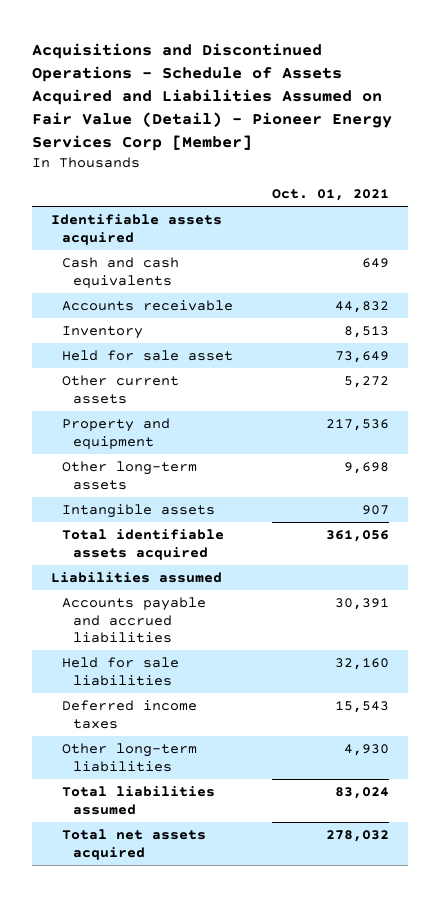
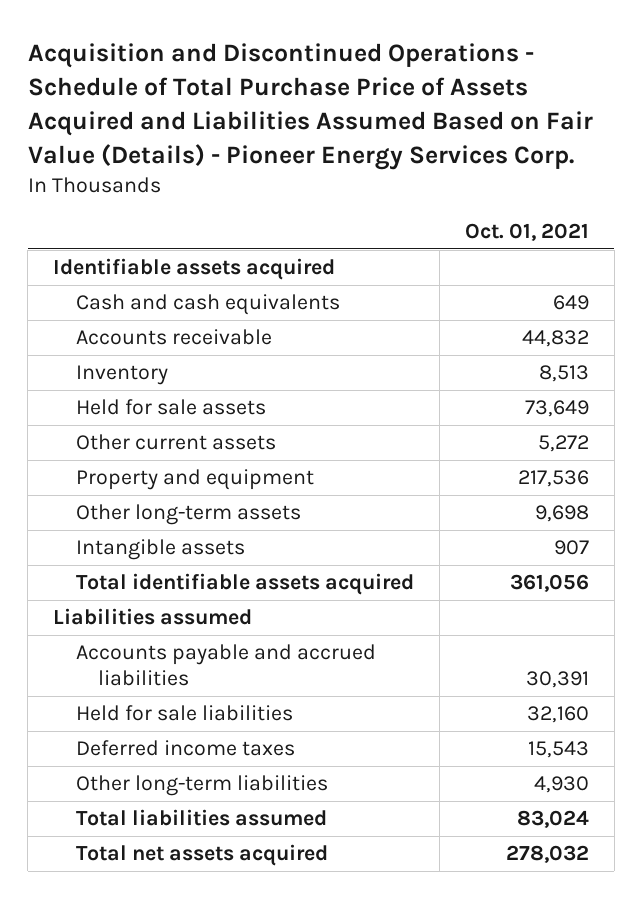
- Acquisitions and Discontinued Operations - Schedule of Assets Acquired and Liabilities Assumed on Fair Value (Detail) - Pioneer Energy Services Corp [Member]
+ Acquisition and Discontinued Operations - Schedule of Total Purchase Price of Assets Acquired and Liabilities Assumed Based on Fair Value (Details) - Pioneer Energy Services Corp.
- Held for sale asset | 73,649
+ Held for sale assets | 73,649

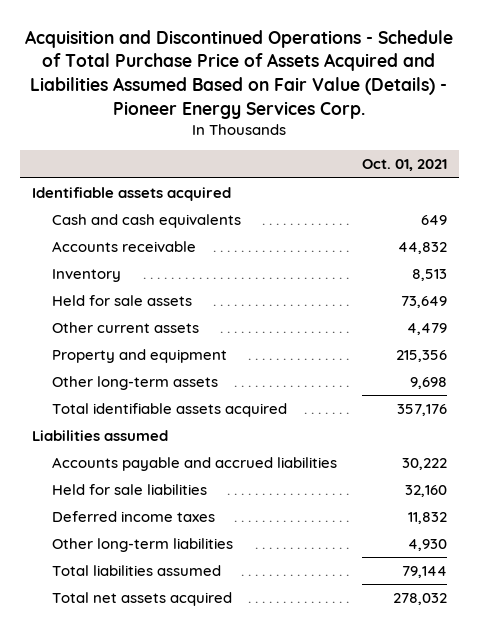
- Other current assets | 5,272
- Property and equipment | 217,536
+ Other current assets | 4,479
+ Property and equipment | 215,356
- Intangible assets | 907
- Total identifiable assets acquired | 361,056
+ Total identifiable assets acquired | 357,176
- Accounts payable and accrued liabilities | 30,391
+ Accounts payable and accrued liabilities | 30,222
- Deferred income taxes | 15,543
+ Deferred income taxes | 11,832
- Total liabilities assumed | 83,024
+ Total liabilities assumed | 79,144

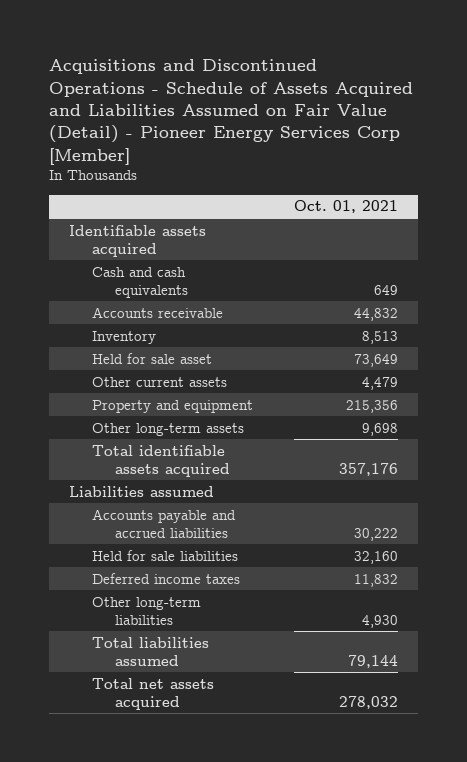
- Acquisition and Discontinued Operations - Schedule of Total Purchase Price of Assets Acquired and Liabilities Assumed Based on Fair Value (Details) - Pioneer Energy Services Corp.
+ Acquisitions and Discontinued Operations - Schedule of Assets Acquired and Liabilities Assumed on Fair Value (Detail) - Pioneer Energy Services Corp [Member]
- Held for sale assets | 73,649
+ Held for sale asset | 73,649

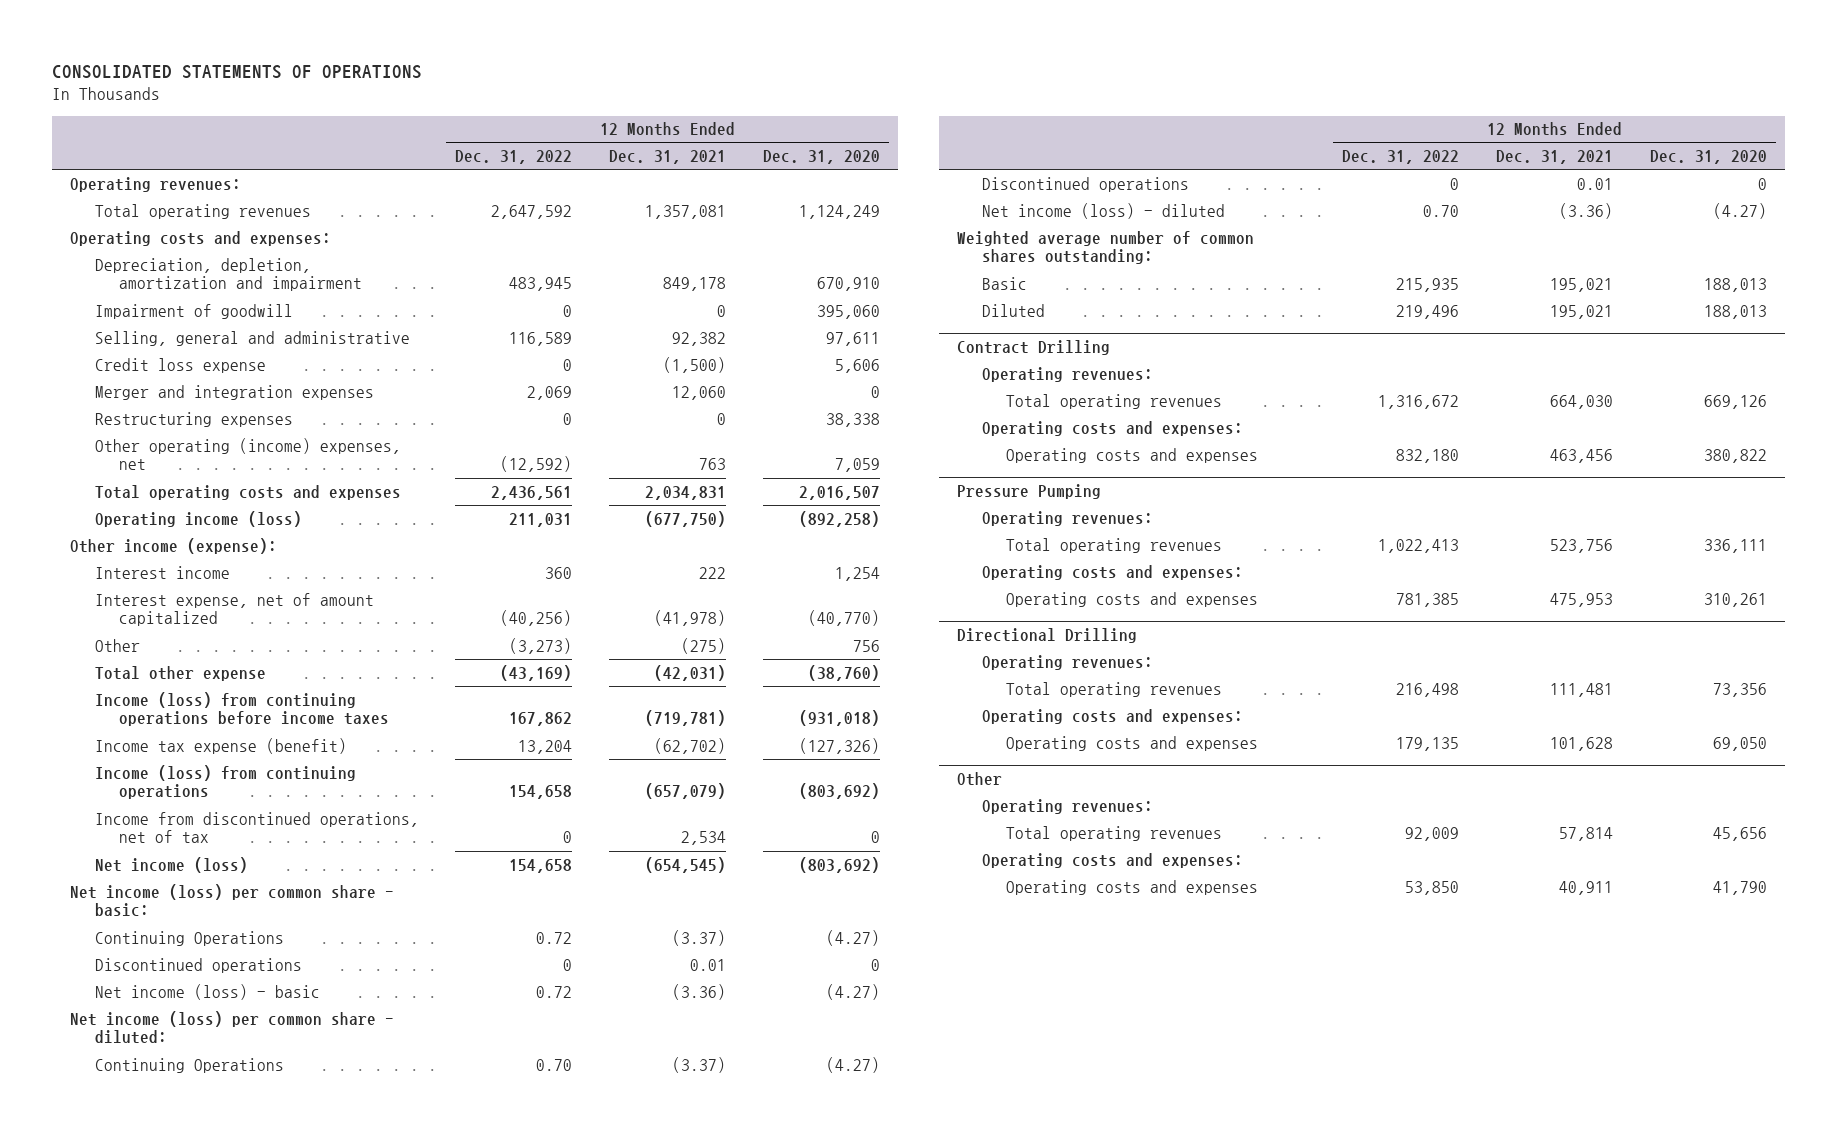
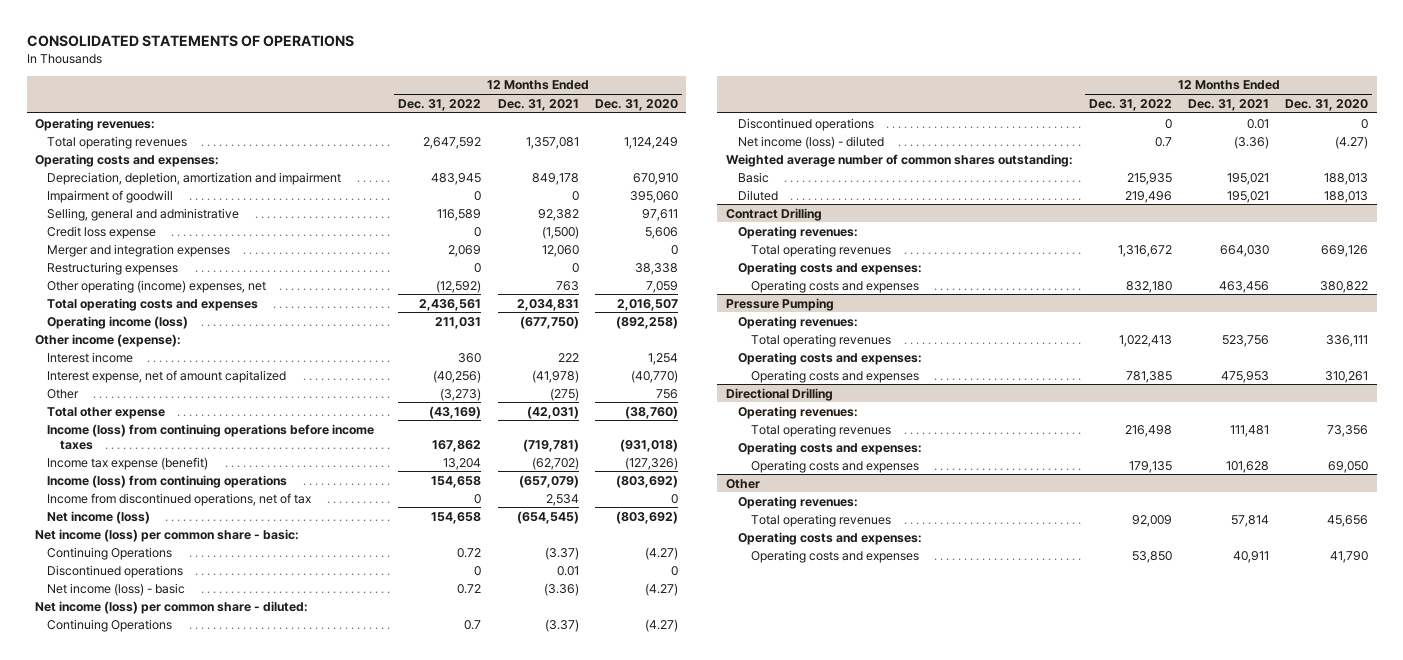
- Continuing Operations | 0.70 | (3.37) | (4.27)
+ Continuing Operations | 0.7 | (3.37) | (4.27)
- Net income (loss) - diluted | 0.70 | (3.36) | (4.27)
+ Net income (loss) - diluted | 0.7 | (3.36) | (4.27)

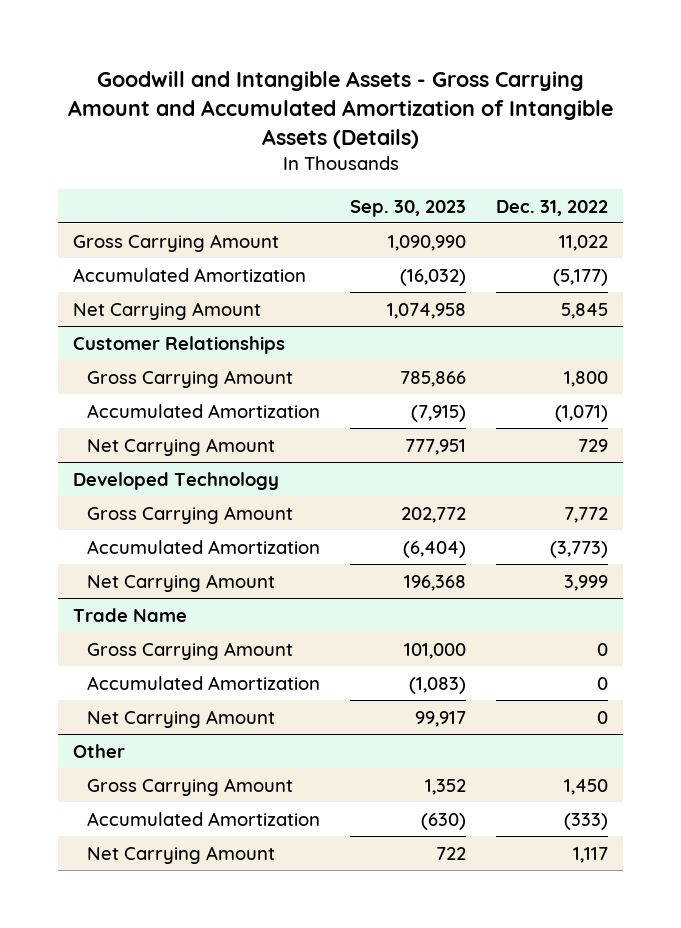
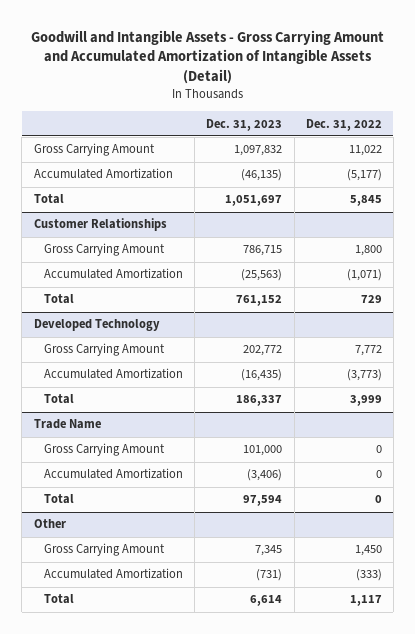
- Goodwill and Intangible Assets - Gross Carrying Amount and Accumulated Amortization of Intangible Assets (Details)
+ Goodwill and Intangible Assets - Gross Carrying Amount and Accumulated Amortization of Intangible Assets (Detail)
- | Sep. 30, 2023 | Dec. 31, 2022
+ | Dec. 31, 2023 | Dec. 31, 2022
- Net Carrying Amount | 1,074,958 | 5,845
+ Total | 1,051,697 | 5,845
@ Customer Relationships
- Net Carrying Amount | 777,951 | 729
+ Total | 761,152 | 729
@ Developed Technology
- Net Carrying Amount | 196,368 | 3,999
+ Total | 186,337 | 3,999
@ Trade Name
- Net Carrying Amount | 99,917 | 0
+ Total | 97,594 | 0
@ Other
- Net Carrying Amount | 722 | 1,117
+ Total | 6,614 | 1,117

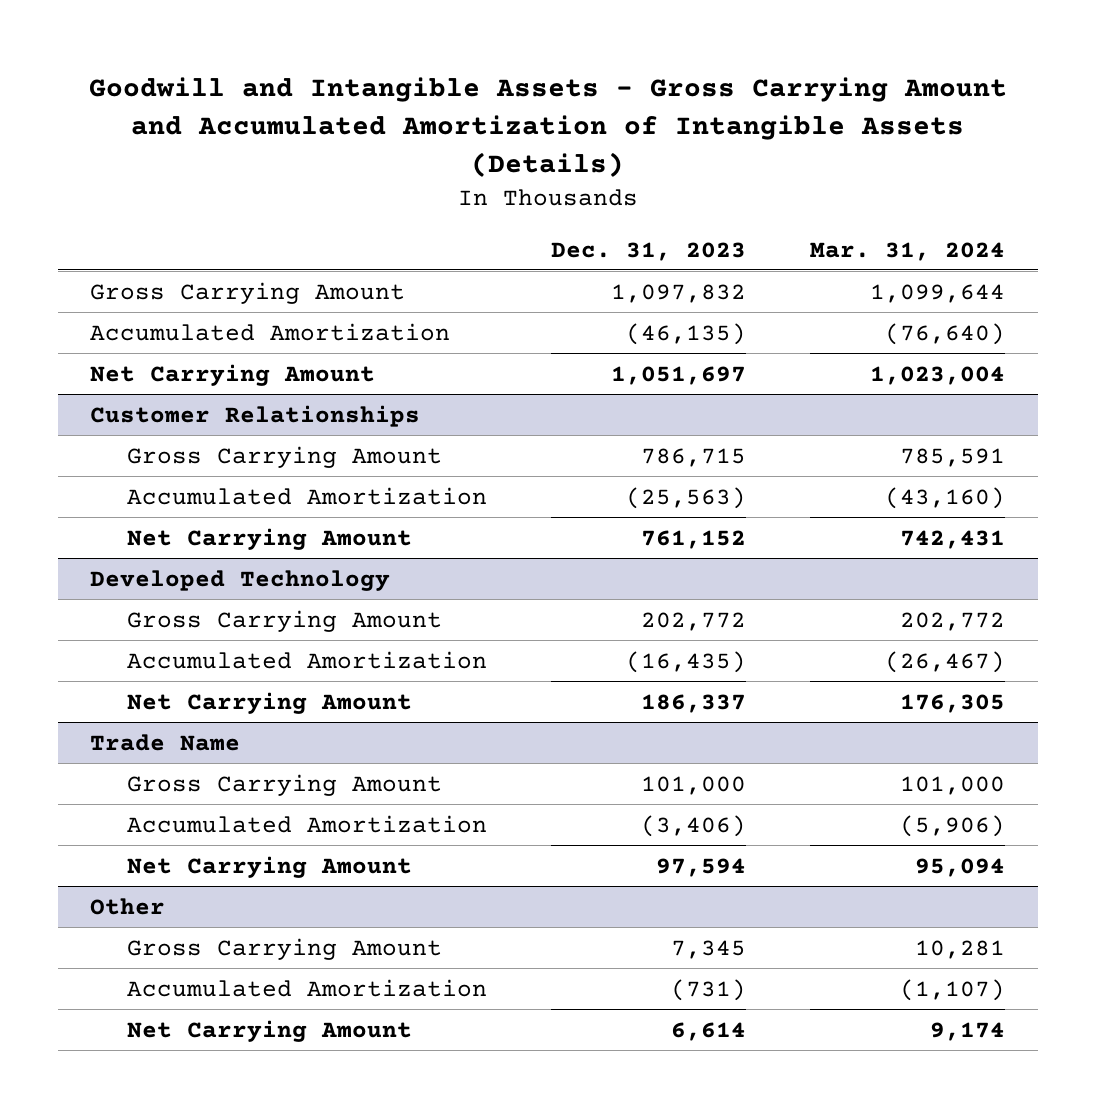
- Goodwill and Intangible Assets - Gross Carrying Amount and Accumulated Amortization of Intangible Assets (Detail)
+ Goodwill and Intangible Assets - Gross Carrying Amount and Accumulated Amortization of Intangible Assets (Details)
- | Dec. 31, 2023 | Dec. 31, 2022
+ | Dec. 31, 2023 | Mar. 31, 2024
- Total | 1,051,697 | 5,845
+ Net Carrying Amount | 1,051,697 | 1,023,004
@ Customer Relationships
- Total | 761,152 | 729
+ Net Carrying Amount | 761,152 | 742,431
@ Developed Technology
- Total | 186,337 | 3,999
+ Net Carrying Amount | 186,337 | 176,305
@ Trade Name
- Total | 97,594 | 0
+ Net Carrying Amount | 97,594 | 95,094
@ Other
- Total | 6,614 | 1,117
+ Net Carrying Amount | 6,614 | 9,174

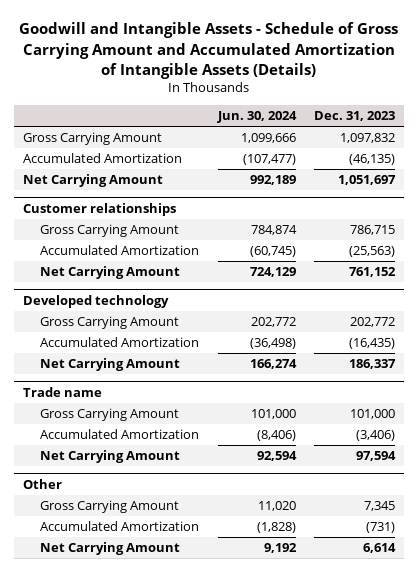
- Goodwill and Intangible Assets - Gross Carrying Amount and Accumulated Amortization of Intangible Assets (Details)
+ Goodwill and Intangible Assets - Schedule of Gross Carrying Amount and Accumulated Amortization of Intangible Assets (Details)
- | Dec. 31, 2023 | Mar. 31, 2024
+ | Jun. 30, 2024 | Dec. 31, 2023
- Customer Relationships
+ Customer relationships
- Developed Technology
+ Developed technology
- Trade Name
+ Trade name

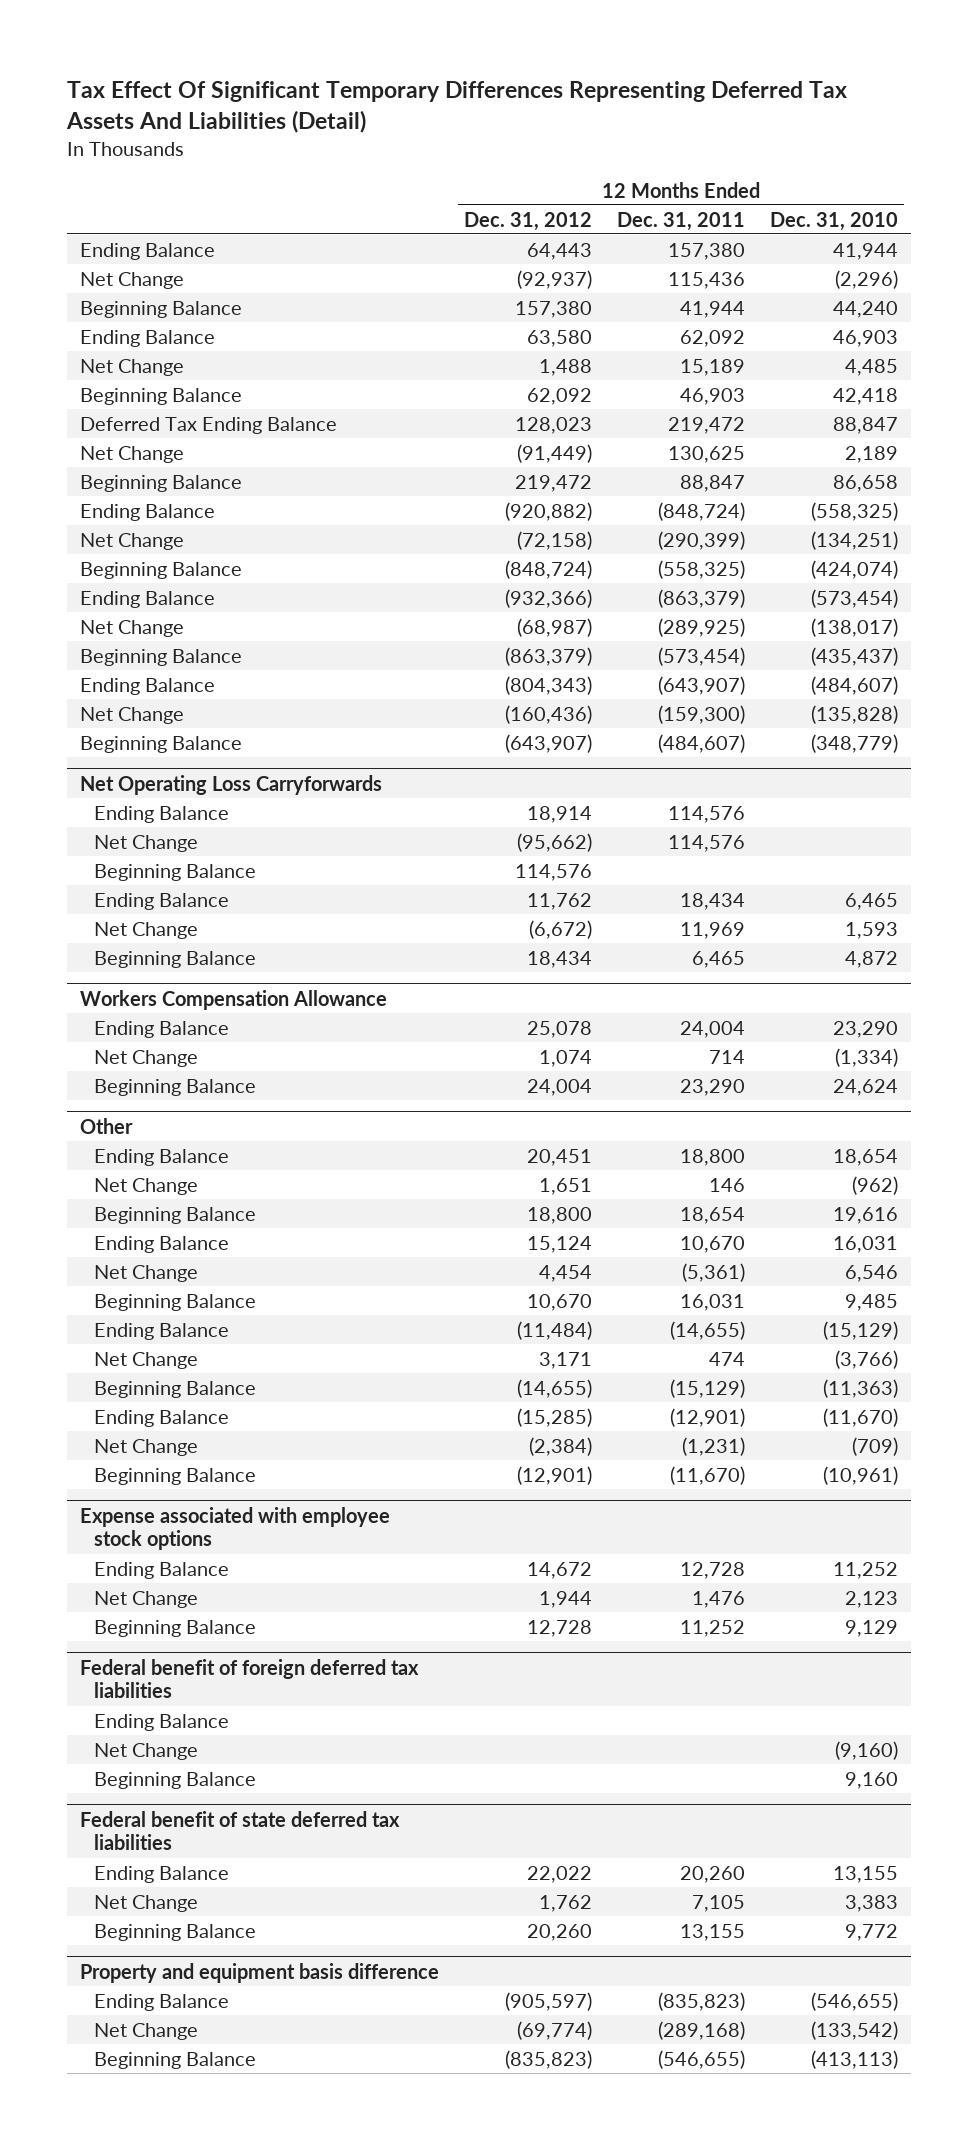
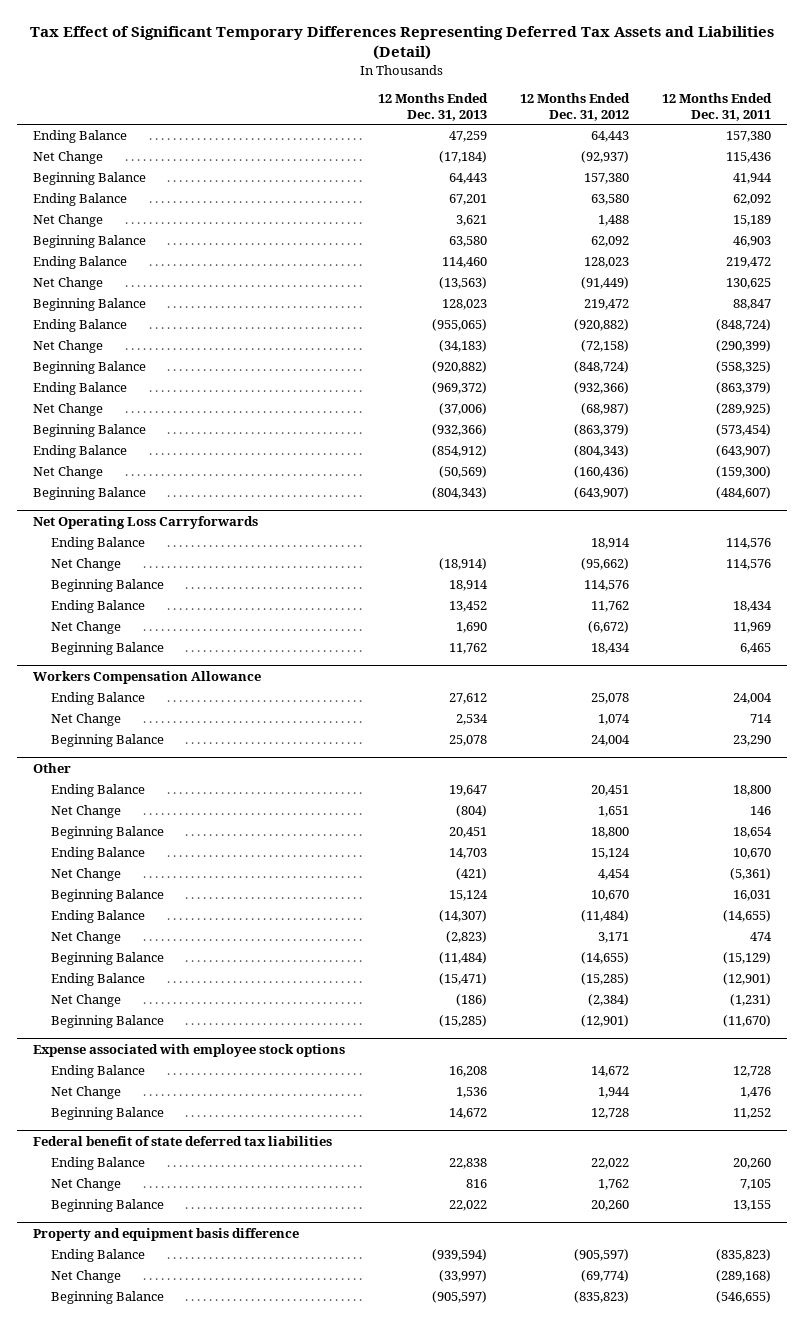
- Tax Effect Of Significant Temporary Differences Representing Deferred Tax Assets And Liabilities (Detail)
+ Tax Effect of Significant Temporary Differences Representing Deferred Tax Assets and Liabilities (Detail)
- | 12 Months Ended Dec. 31, 2012 | 12 Months Ended Dec. 31, 2011 | 12 Months Ended Dec. 31, 2010
+ | 12 Months Ended Dec. 31, 2013 | 12 Months Ended Dec. 31, 2012 | 12 Months Ended Dec. 31, 2011
- Deferred Tax Ending Balance | 128,023 | 219,472 | 88,847
+ Ending Balance | 114,460 | 128,023 | 219,472
- Federal benefit of foreign deferred tax liabilities
- Ending Balance
- Net Change | | | (9,160)
- Beginning Balance | | | 9,160

